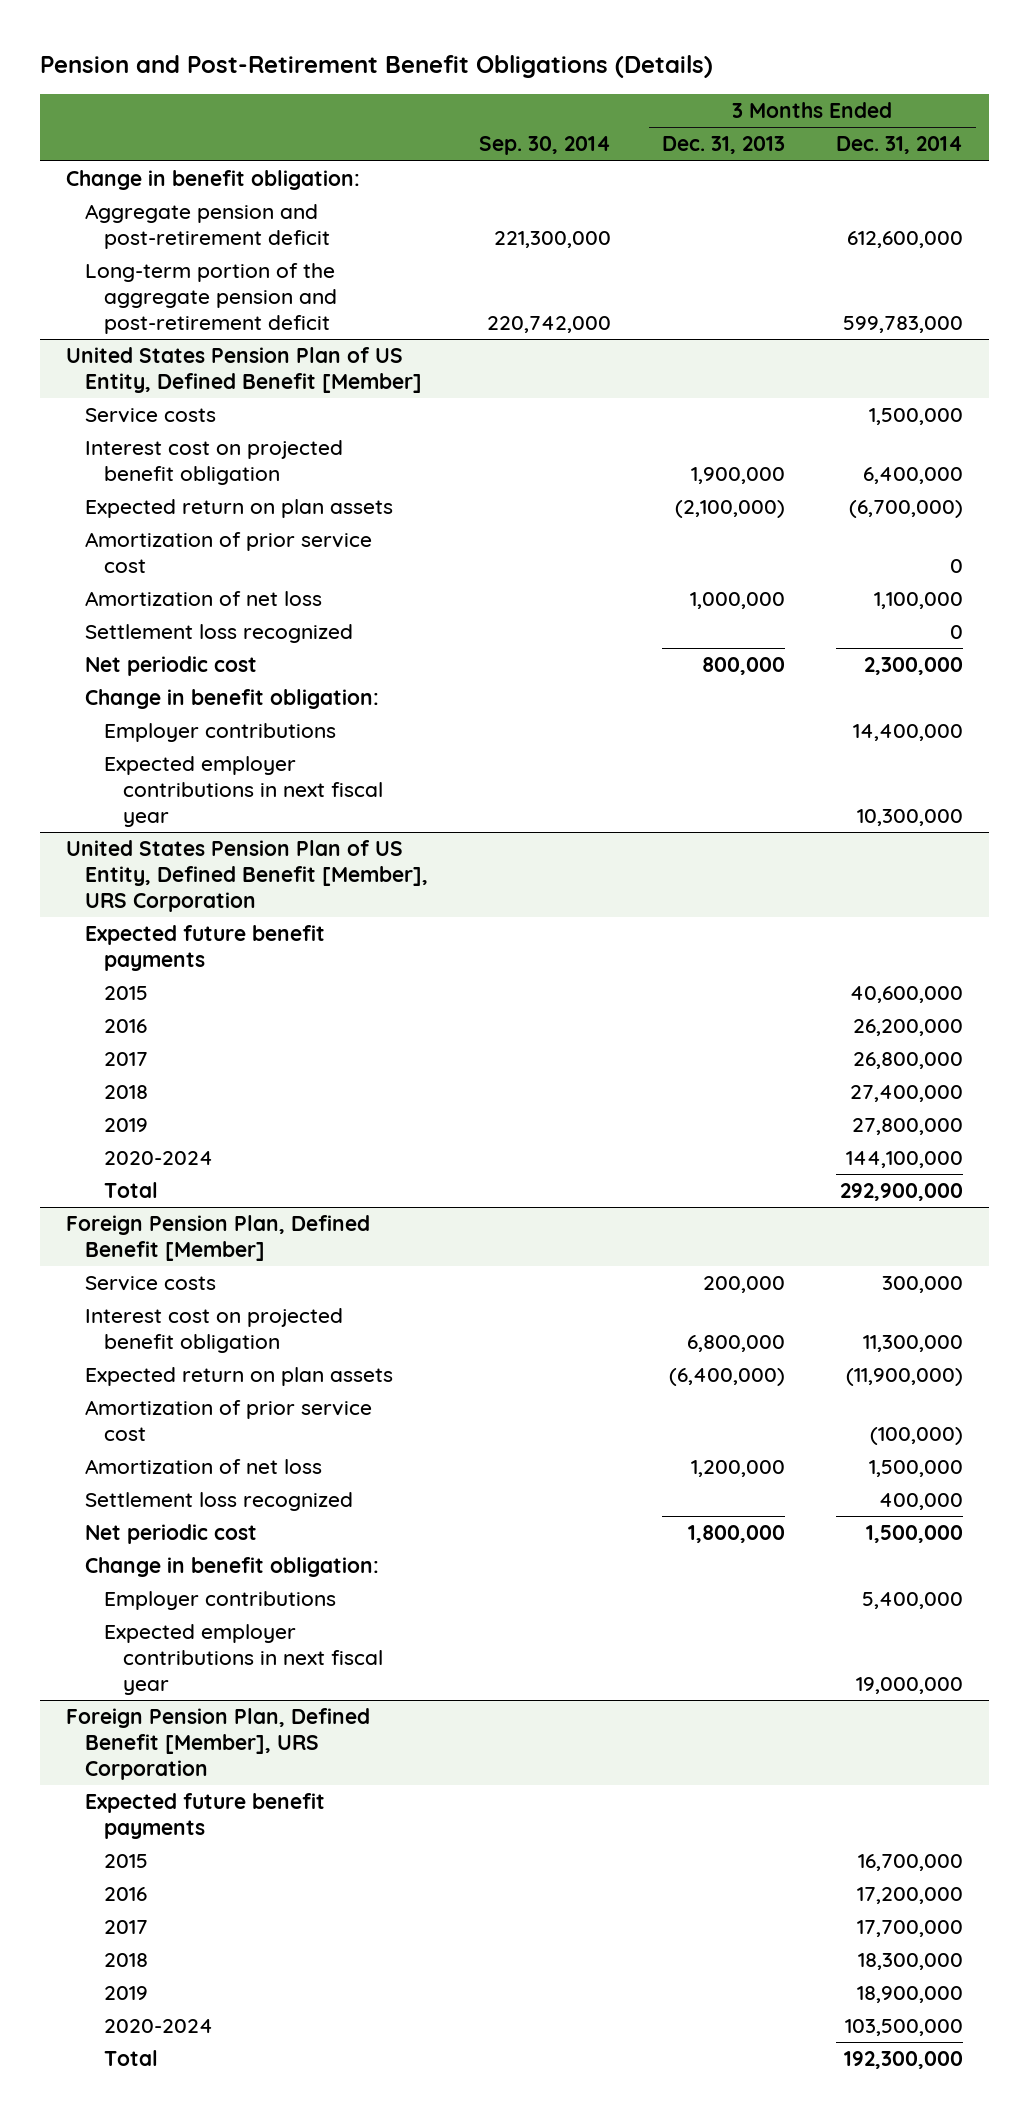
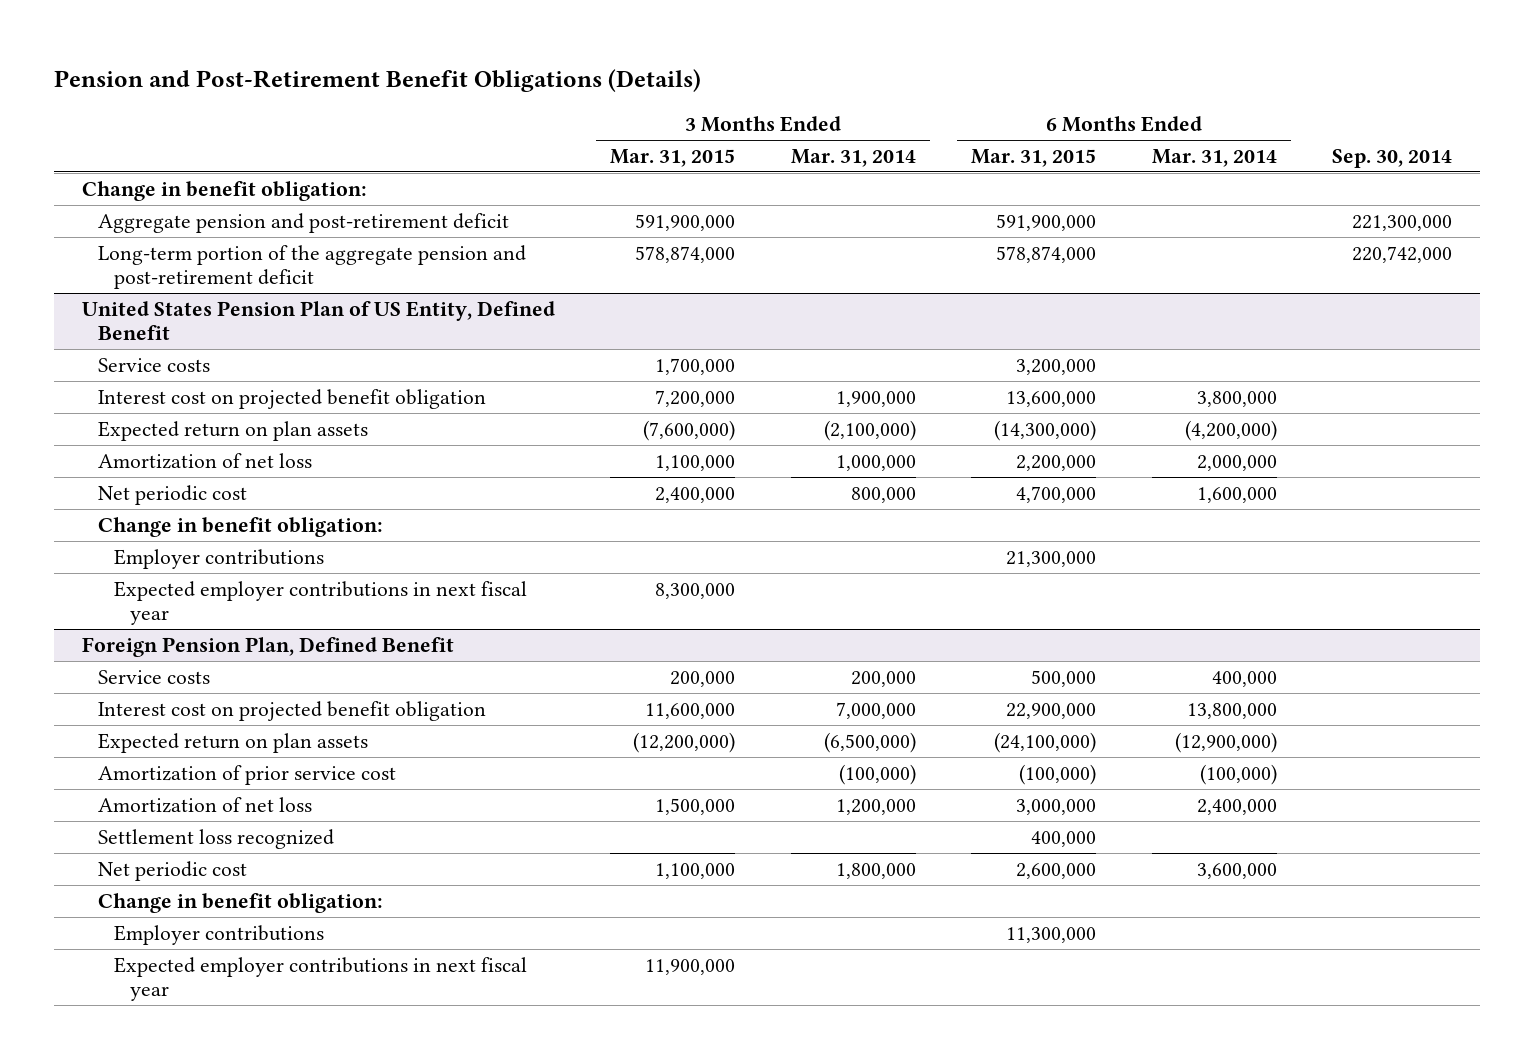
- | Sep. 30, 2014 | 3 Months Ended Dec. 31, 2013 | 3 Months Ended Dec. 31, 2014
+ | 3 Months Ended Mar. 31, 2015 | 3 Months Ended Mar. 31, 2014 | 6 Months Ended Mar. 31, 2015 | 6 Months Ended Mar. 31, 2014 | Sep. 30, 2014
- United States Pension Plan of US Entity, Defined Benefit [Member]
+ United States Pension Plan of US Entity, Defined Benefit
- Amortization of prior service cost | | | 0
- Settlement loss recognized | | | 0
- United States Pension Plan of US Entity, Defined Benefit [Member], URS Corporation
- Expected future benefit payments
- 2015 | | | 40,600,000
- 2016 | | | 26,200,000
- 2017 | | | 26,800,000
- 2018 | | | 27,400,000
- 2019 | | | 27,800,000
- 2020-2024 | | | 144,100,000
- Total | | | 292,900,000
- Foreign Pension Plan, Defined Benefit [Member]
+ Foreign Pension Plan, Defined Benefit
- Foreign Pension Plan, Defined Benefit [Member], URS Corporation
- Expected future benefit payments
- 2015 | | | 16,700,000
- 2016 | | | 17,200,000
- 2017 | | | 17,700,000
- 2018 | | | 18,300,000
- 2019 | | | 18,900,000
- 2020-2024 | | | 103,500,000
- Total | | | 192,300,000

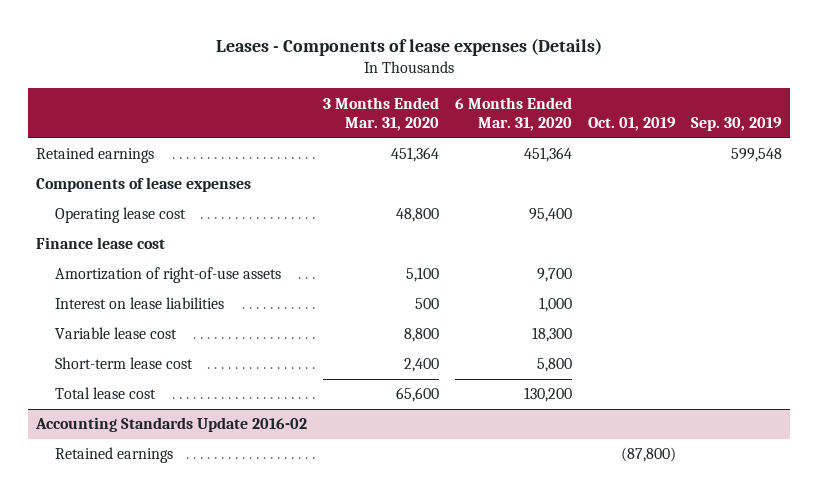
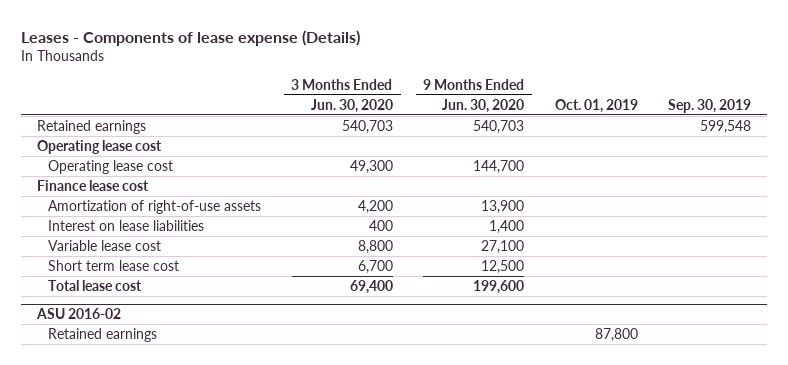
- Leases - Components of lease expenses (Details)
+ Leases - Components of lease expense (Details)
- | 3 Months Ended Mar. 31, 2020 | 6 Months Ended Mar. 31, 2020 | Oct. 01, 2019 | Sep. 30, 2019
+ | 3 Months Ended Jun. 30, 2020 | 9 Months Ended Jun. 30, 2020 | Oct. 01, 2019 | Sep. 30, 2019
- Components of lease expenses
+ Operating lease cost | 49,300 | 144,700 | |
- Short-term lease cost | 2,400 | 5,800 | |
+ Short term lease cost | 6,700 | 12,500 | |
- Accounting Standards Update 2016-02
- Retained earnings | | | (87,800) |
+ ASU 2016-02
+ Retained earnings | | | 87,800 |

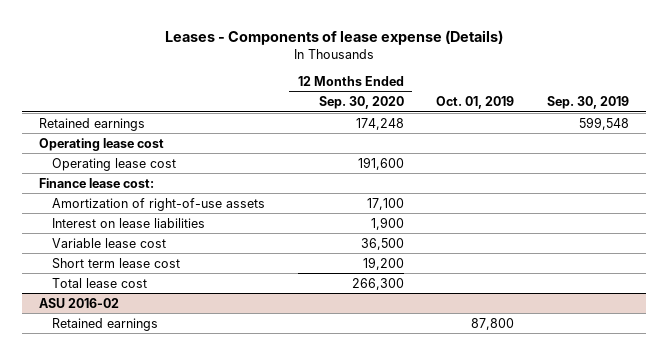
- | 3 Months Ended Jun. 30, 2020 | 9 Months Ended Jun. 30, 2020 | Oct. 01, 2019 | Sep. 30, 2019
+ | 12 Months Ended Sep. 30, 2020 | Oct. 01, 2019 | Sep. 30, 2019
- Finance lease cost
+ Finance lease cost:

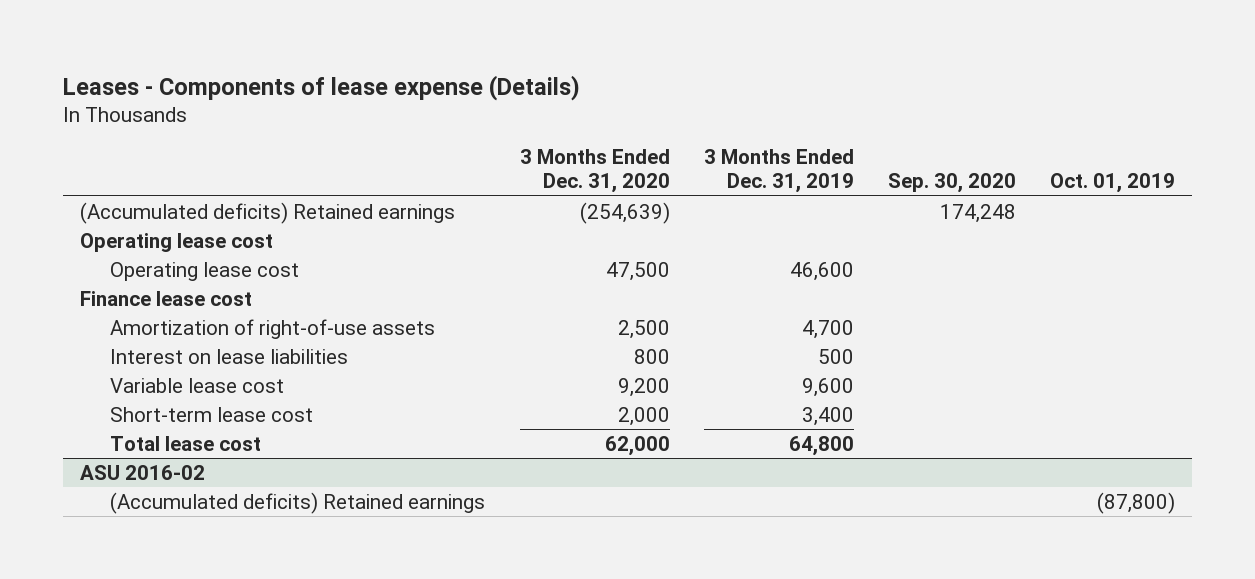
- | 12 Months Ended Sep. 30, 2020 | Oct. 01, 2019 | Sep. 30, 2019
+ | 3 Months Ended Dec. 31, 2020 | 3 Months Ended Dec. 31, 2019 | Sep. 30, 2020 | Oct. 01, 2019
- Retained earnings | 174,248 | | 599,548
+ (Accumulated deficits) Retained earnings | (254,639) | | 174,248 |
- Finance lease cost:
+ Finance lease cost
- Short term lease cost | 19,200 | |
+ Short-term lease cost | 2,000 | 3,400 | |
@ ASU 2016-02
- Retained earnings | | 87,800 |
+ (Accumulated deficits) Retained earnings | | | | (87,800)

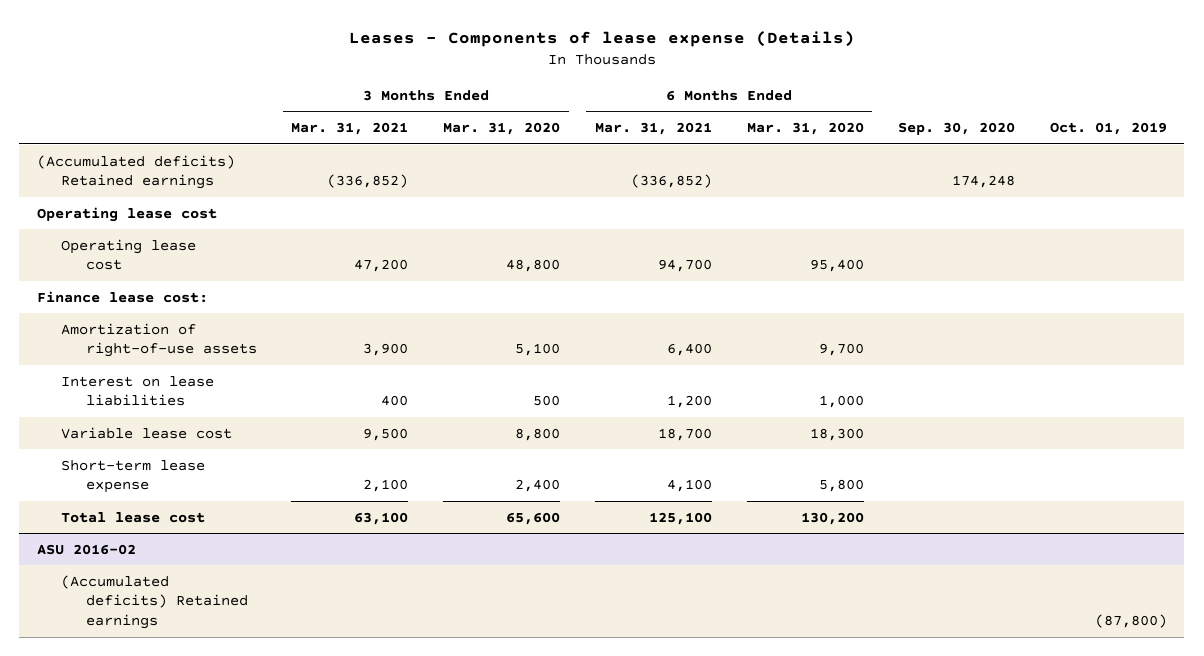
- | 3 Months Ended Dec. 31, 2020 | 3 Months Ended Dec. 31, 2019 | Sep. 30, 2020 | Oct. 01, 2019
+ | 3 Months Ended Mar. 31, 2021 | 3 Months Ended Mar. 31, 2020 | 6 Months Ended Mar. 31, 2021 | 6 Months Ended Mar. 31, 2020 | Sep. 30, 2020 | Oct. 01, 2019
- Finance lease cost
+ Finance lease cost:
- Short-term lease cost | 2,000 | 3,400 | |
+ Short-term lease expense | 2,100 | 2,400 | 4,100 | 5,800 | |

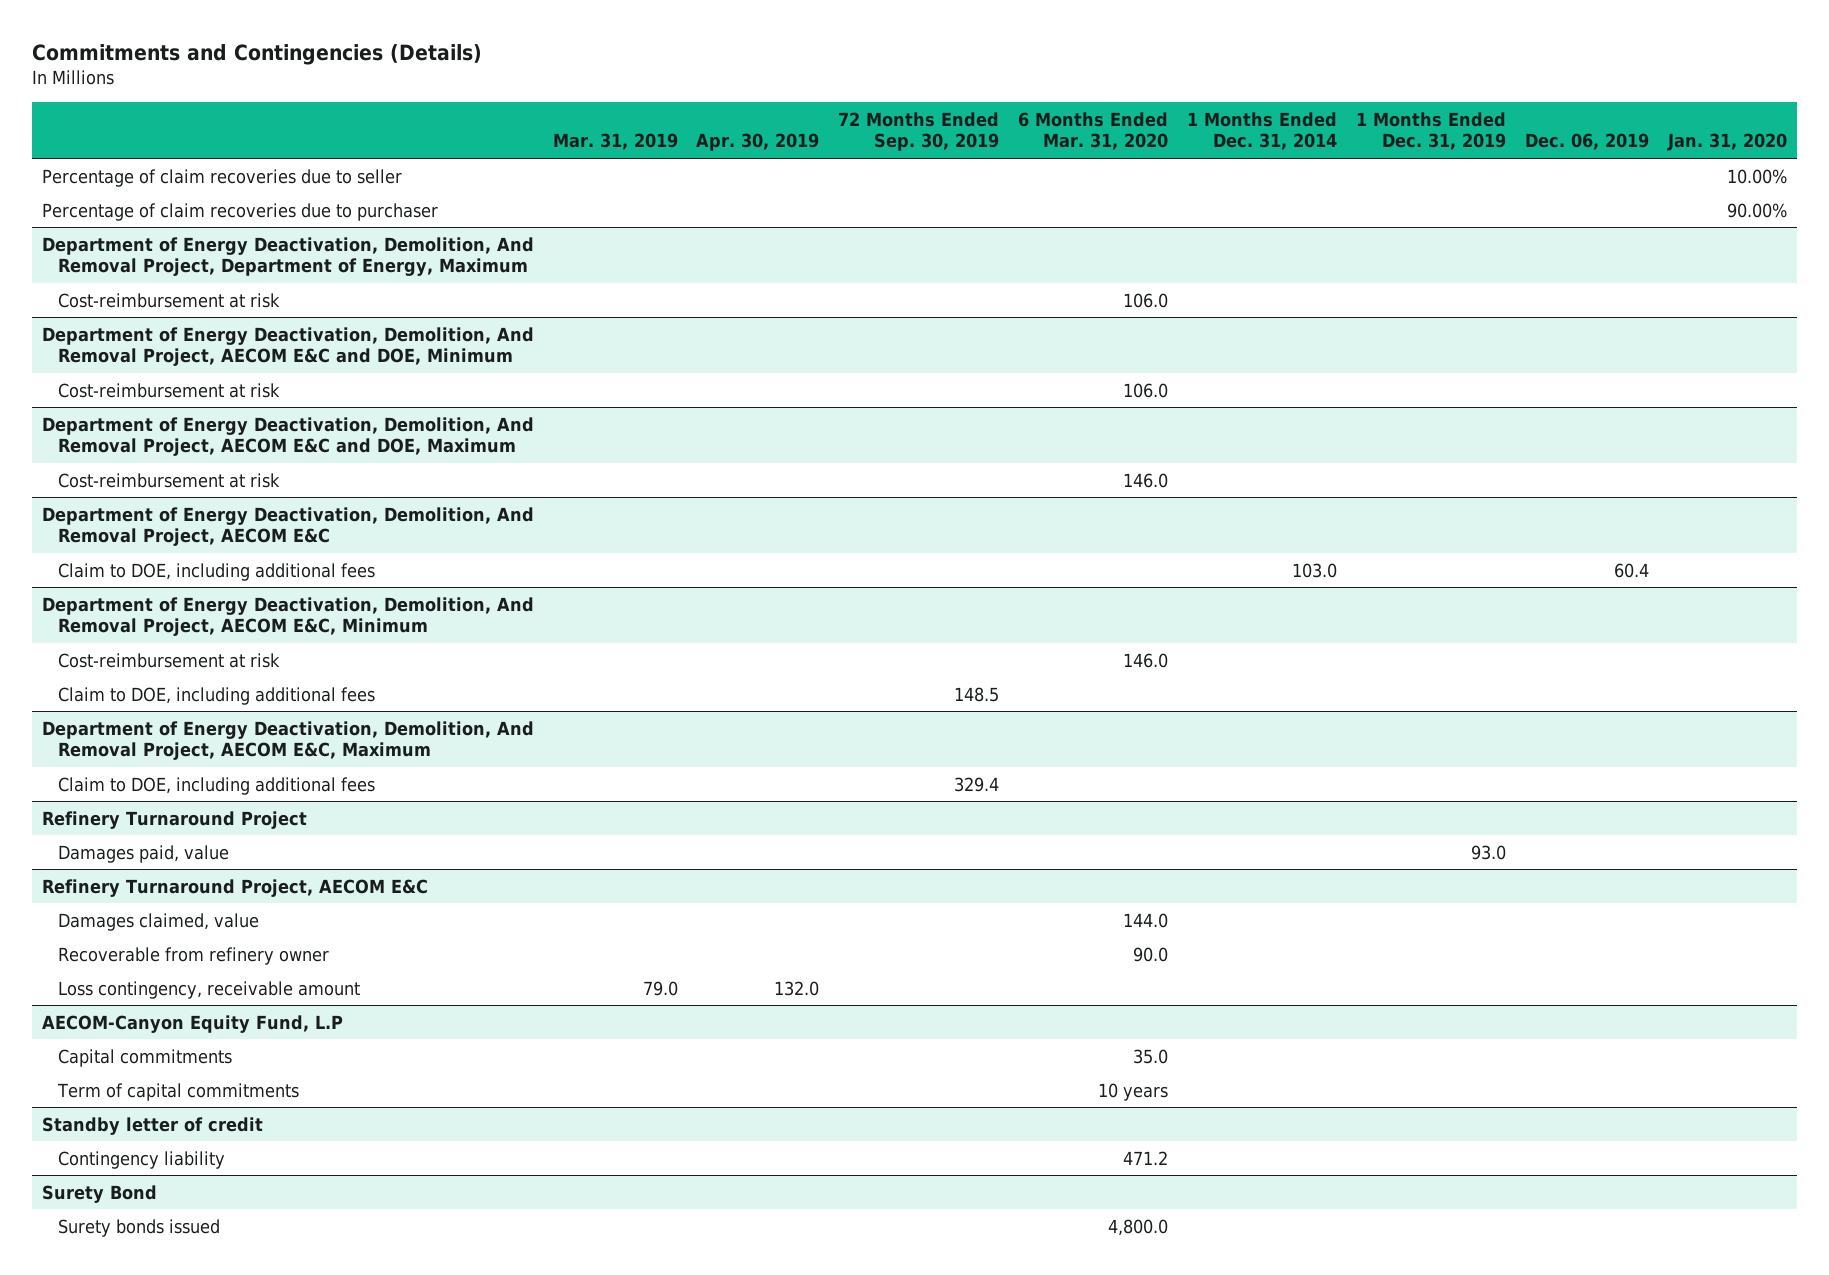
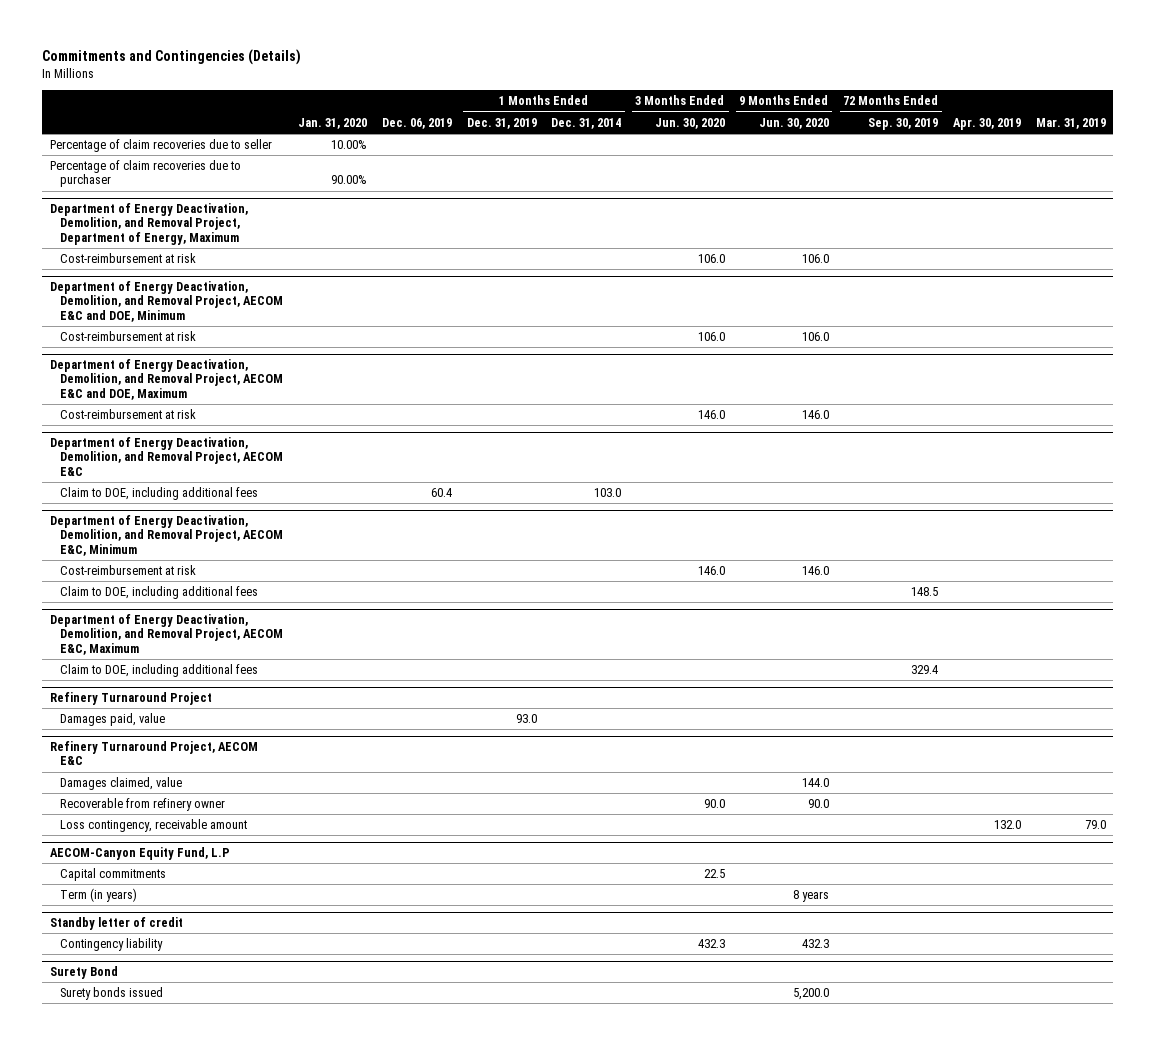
- | Mar. 31, 2019 | Apr. 30, 2019 | 72 Months Ended Sep. 30, 2019 | 6 Months Ended Mar. 31, 2020 | 1 Months Ended Dec. 31, 2014 | 1 Months Ended Dec. 31, 2019 | Dec. 06, 2019 | Jan. 31, 2020
+ | Jan. 31, 2020 | Dec. 06, 2019 | 1 Months Ended Dec. 31, 2019 | 1 Months Ended Dec. 31, 2014 | 3 Months Ended Jun. 30, 2020 | 9 Months Ended Jun. 30, 2020 | 72 Months Ended Sep. 30, 2019 | Apr. 30, 2019 | Mar. 31, 2019
- Department of Energy Deactivation, Demolition, And Removal Project, Department of Energy, Maximum
+ Department of Energy Deactivation, Demolition, and Removal Project, Department of Energy, Maximum
- Department of Energy Deactivation, Demolition, And Removal Project, AECOM E&C and DOE, Minimum
+ Department of Energy Deactivation, Demolition, and Removal Project, AECOM E&C and DOE, Minimum
- Department of Energy Deactivation, Demolition, And Removal Project, AECOM E&C and DOE, Maximum
+ Department of Energy Deactivation, Demolition, and Removal Project, AECOM E&C and DOE, Maximum
- Department of Energy Deactivation, Demolition, And Removal Project, AECOM E&C
+ Department of Energy Deactivation, Demolition, and Removal Project, AECOM E&C
- Department of Energy Deactivation, Demolition, And Removal Project, AECOM E&C, Minimum
+ Department of Energy Deactivation, Demolition, and Removal Project, AECOM E&C, Minimum
- Department of Energy Deactivation, Demolition, And Removal Project, AECOM E&C, Maximum
+ Department of Energy Deactivation, Demolition, and Removal Project, AECOM E&C, Maximum
@ AECOM-Canyon Equity Fund, L.P
- Term of capital commitments | | | | 10 years | | | |
+ Term (in years) | | | | | | 8 years | | |

